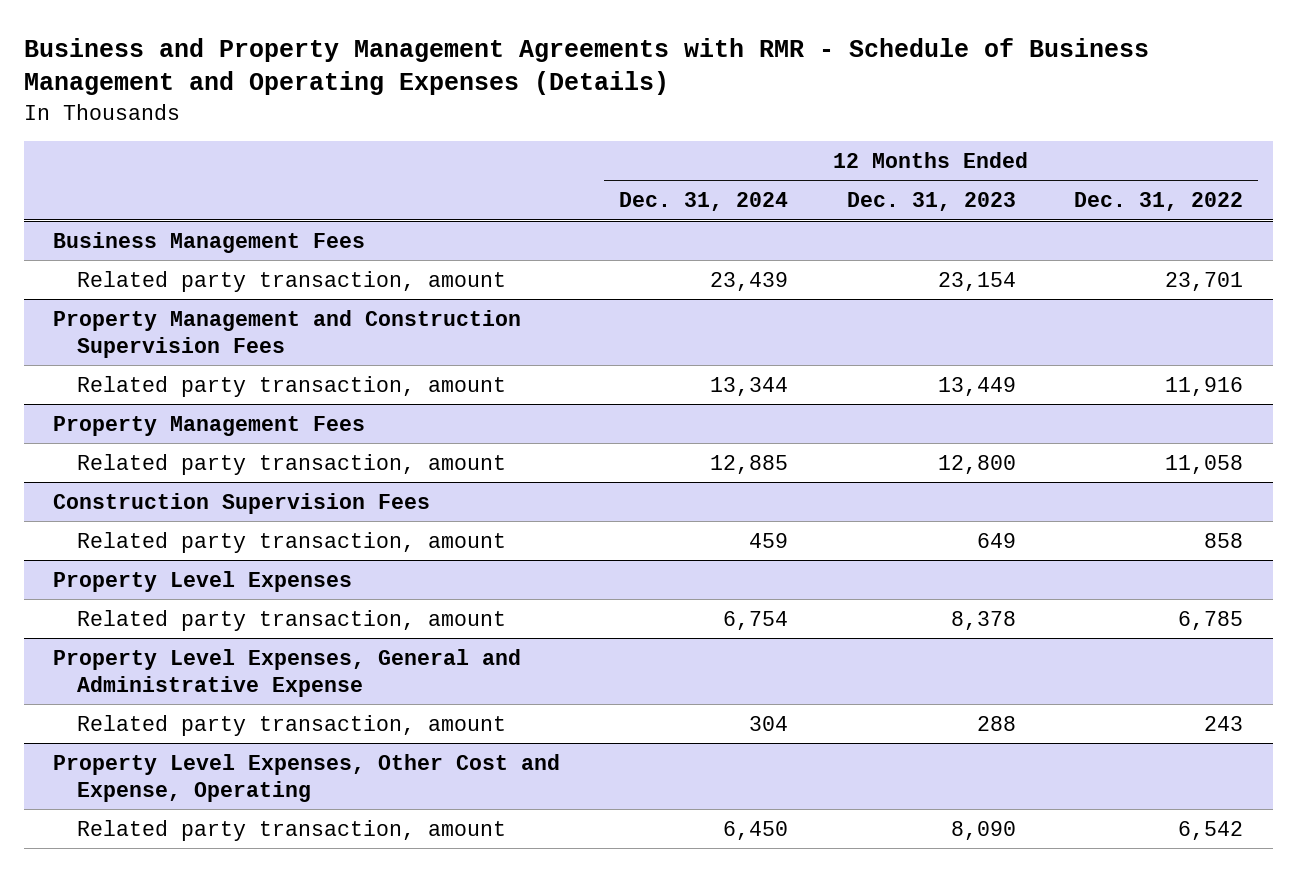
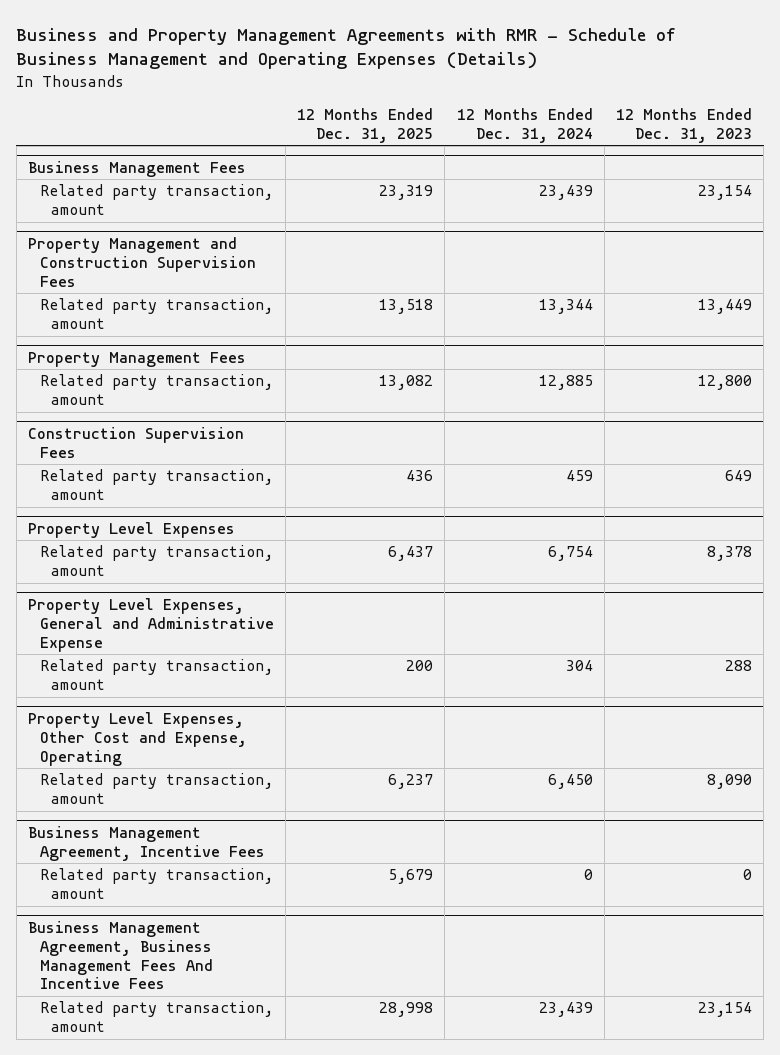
- | 12 Months Ended Dec. 31, 2024 | 12 Months Ended Dec. 31, 2023 | 12 Months Ended Dec. 31, 2022
+ | 12 Months Ended Dec. 31, 2025 | 12 Months Ended Dec. 31, 2024 | 12 Months Ended Dec. 31, 2023
+ Business Management Agreement, Incentive Fees
+ Related party transaction, amount | 5,679 | 0 | 0
+ Business Management Agreement, Business Management Fees And Incentive Fees
+ Related party transaction, amount | 28,998 | 23,439 | 23,154

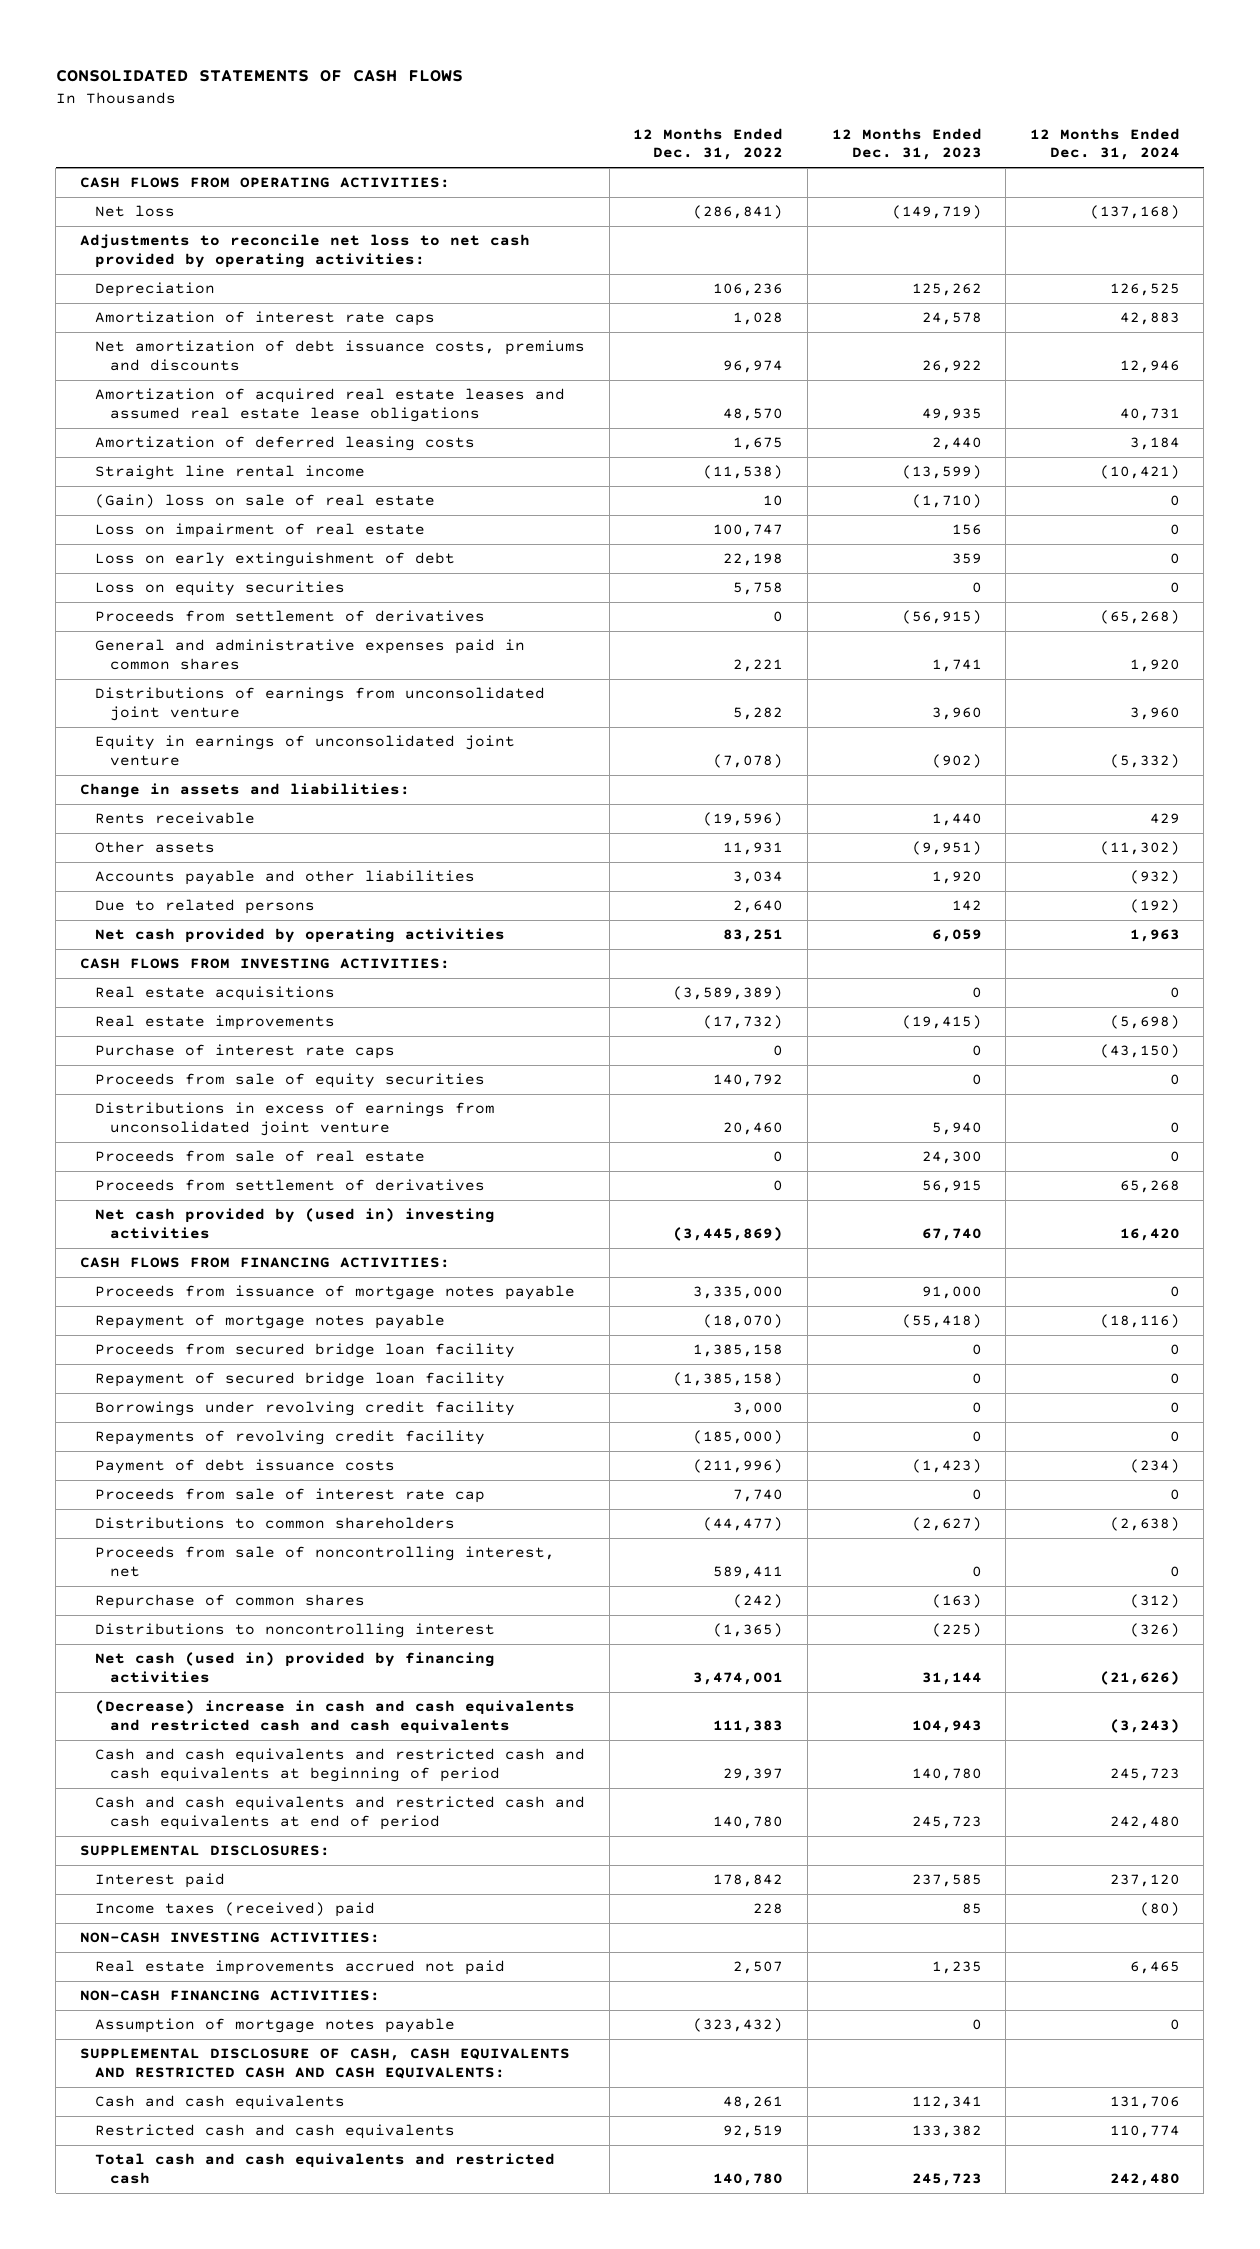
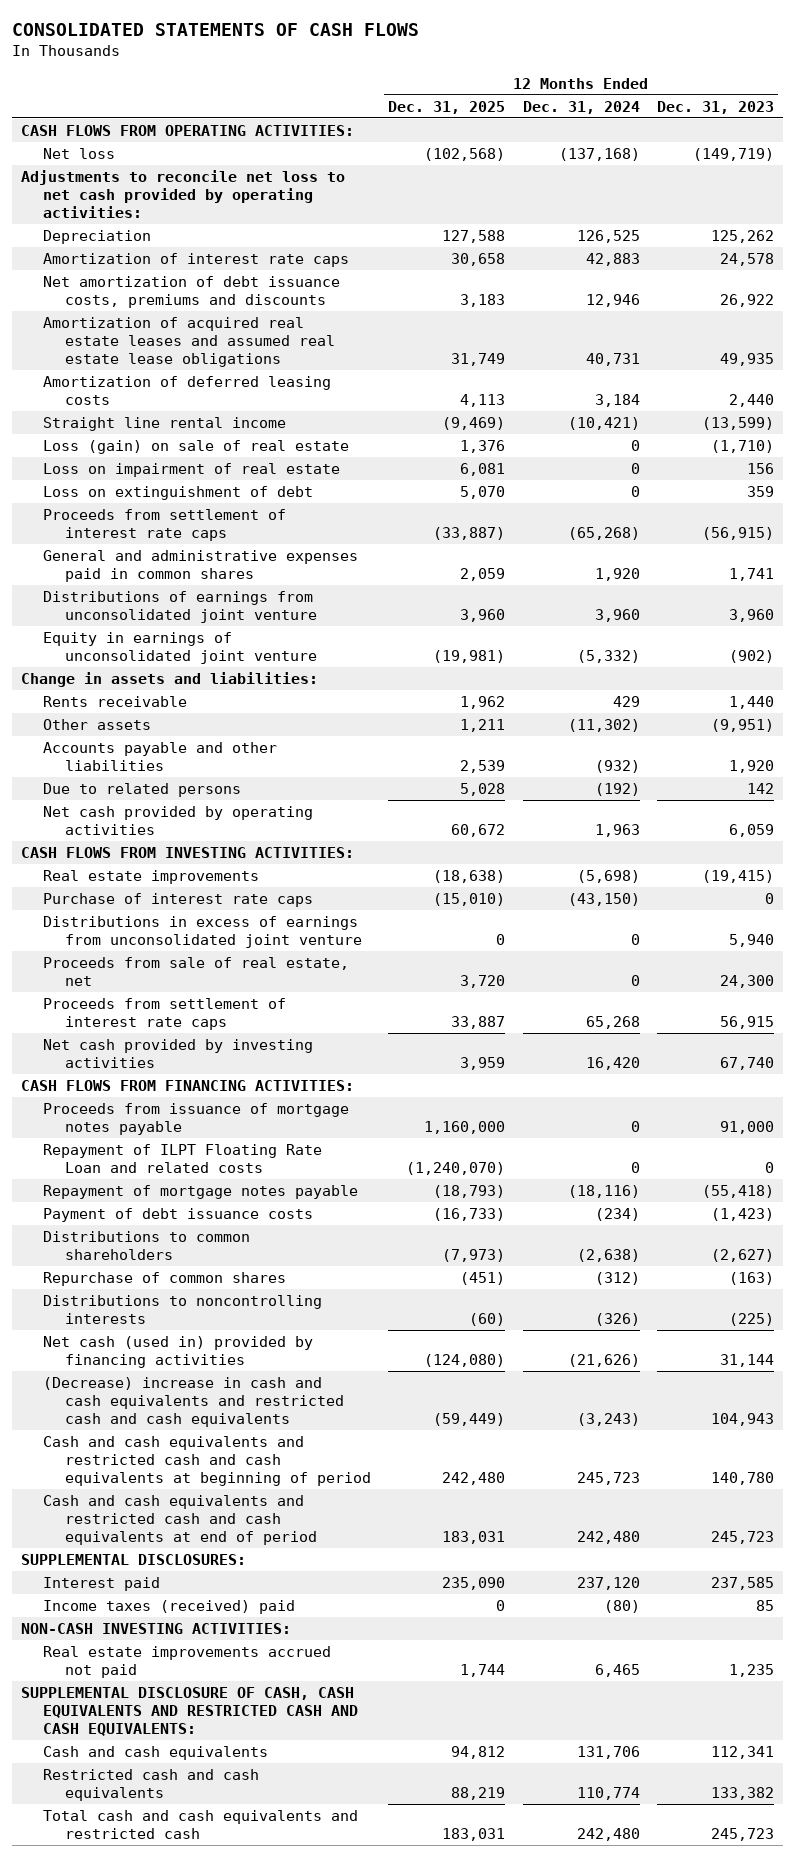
- | 12 Months Ended Dec. 31, 2022 | 12 Months Ended Dec. 31, 2023 | 12 Months Ended Dec. 31, 2024
+ | 12 Months Ended Dec. 31, 2025 | 12 Months Ended Dec. 31, 2024 | 12 Months Ended Dec. 31, 2023
- (Gain) loss on sale of real estate | 10 | (1,710) | 0
+ Loss (gain) on sale of real estate | 1,376 | 0 | (1,710)
- Loss on early extinguishment of debt | 22,198 | 359 | 0
- Loss on equity securities | 5,758 | 0 | 0
- Proceeds from settlement of derivatives | 0 | (56,915) | (65,268)
+ Loss on extinguishment of debt | 5,070 | 0 | 359
+ Proceeds from settlement of interest rate caps | (33,887) | (65,268) | (56,915)
- Real estate acquisitions | (3,589,389) | 0 | 0
- Proceeds from sale of equity securities | 140,792 | 0 | 0
- Proceeds from sale of real estate | 0 | 24,300 | 0
- Proceeds from settlement of derivatives | 0 | 56,915 | 65,268
- Net cash provided by (used in) investing activities | (3,445,869) | 67,740 | 16,420
+ Proceeds from sale of real estate, net | 3,720 | 0 | 24,300
+ Proceeds from settlement of interest rate caps | 33,887 | 65,268 | 56,915
+ Net cash provided by investing activities | 3,959 | 16,420 | 67,740
+ Repayment of ILPT Floating Rate Loan and related costs | (1,240,070) | 0 | 0
- Proceeds from secured bridge loan facility | 1,385,158 | 0 | 0
- Repayment of secured bridge loan facility | (1,385,158) | 0 | 0
- Borrowings under revolving credit facility | 3,000 | 0 | 0
- Repayments of revolving credit facility | (185,000) | 0 | 0
- Proceeds from sale of interest rate cap | 7,740 | 0 | 0
- Proceeds from sale of noncontrolling interest, net | 589,411 | 0 | 0
- Distributions to noncontrolling interest | (1,365) | (225) | (326)
+ Distributions to noncontrolling interests | (60) | (326) | (225)
- NON-CASH FINANCING ACTIVITIES:
- Assumption of mortgage notes payable | (323,432) | 0 | 0

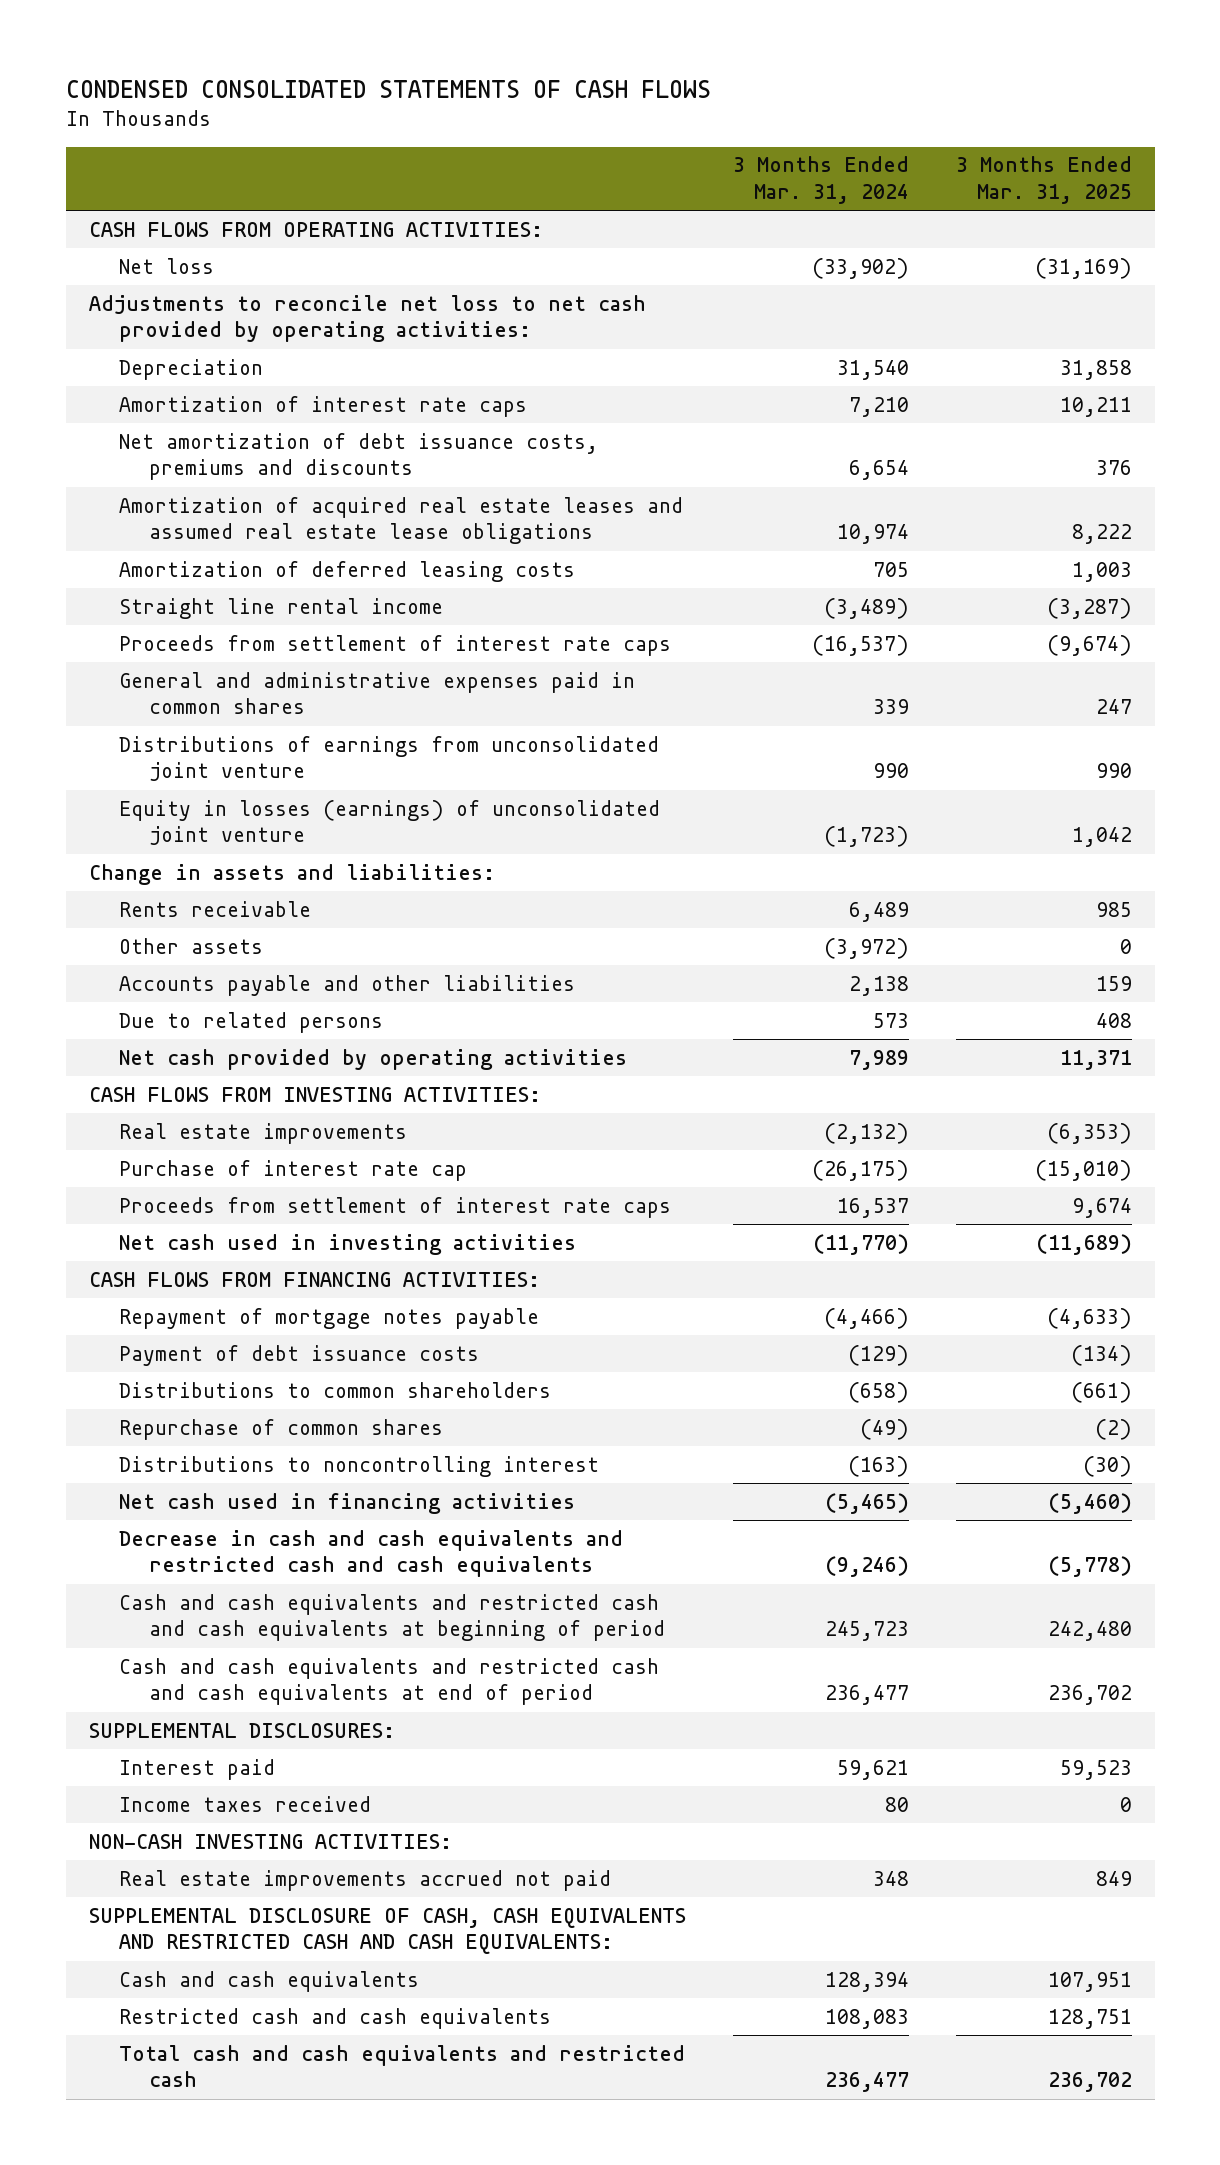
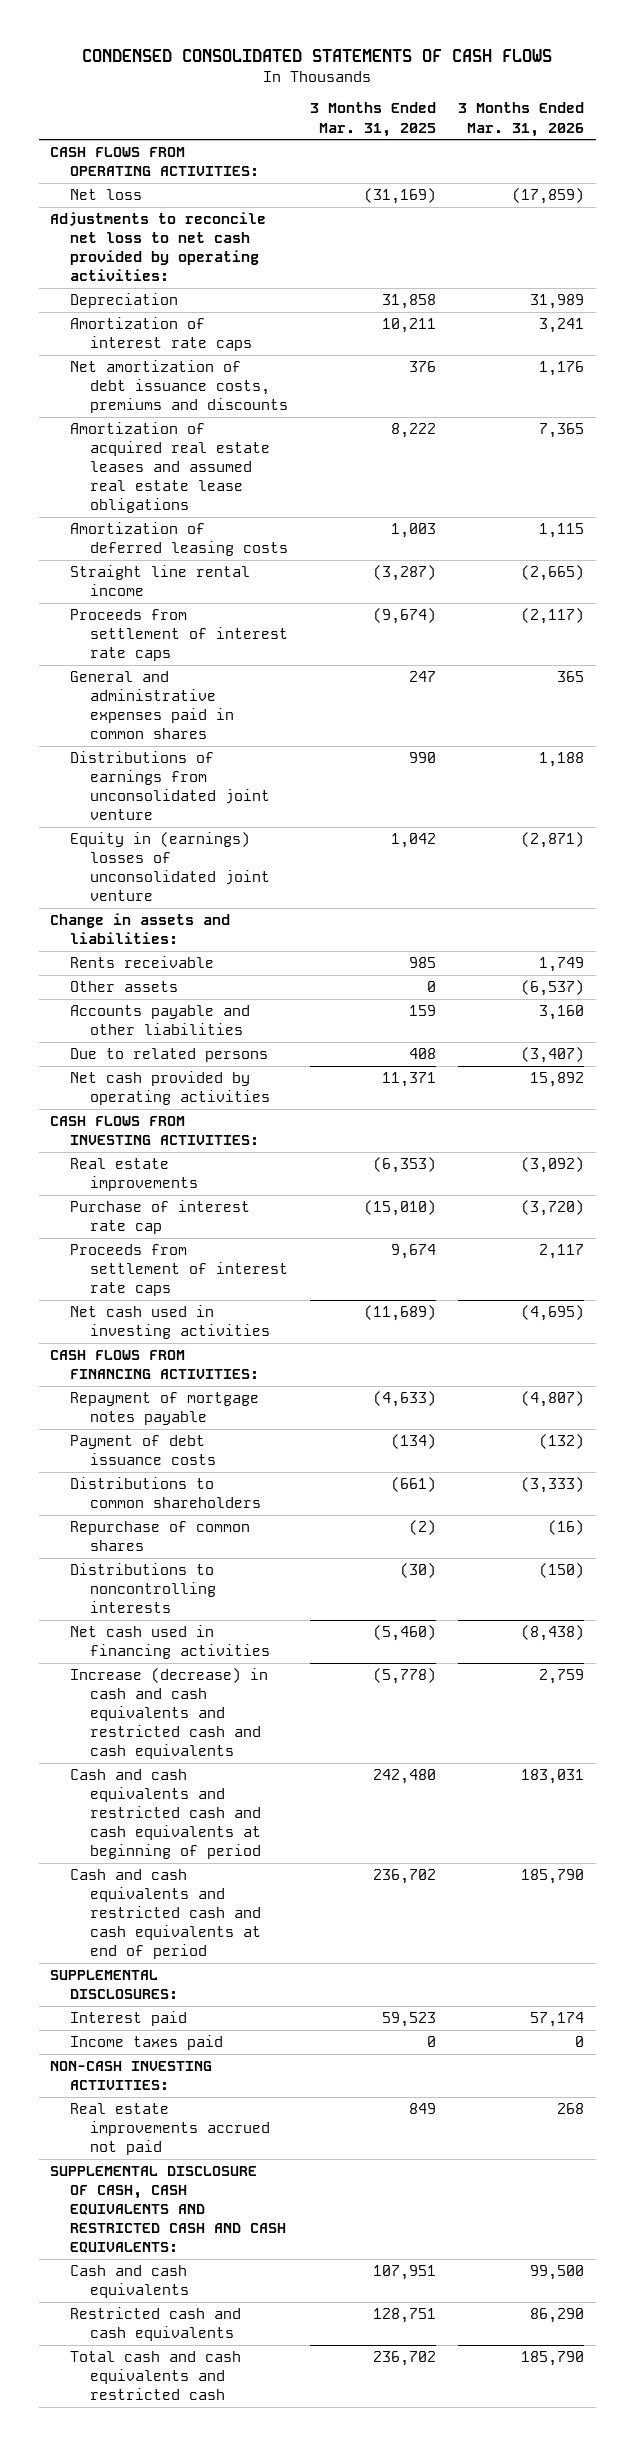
- | 3 Months Ended Mar. 31, 2024 | 3 Months Ended Mar. 31, 2025
+ | 3 Months Ended Mar. 31, 2025 | 3 Months Ended Mar. 31, 2026
- Equity in losses (earnings) of unconsolidated joint venture | (1,723) | 1,042
+ Equity in (earnings) losses of unconsolidated joint venture | 1,042 | (2,871)
- Distributions to noncontrolling interest | (163) | (30)
+ Distributions to noncontrolling interests | (30) | (150)
- Decrease in cash and cash equivalents and restricted cash and cash equivalents | (9,246) | (5,778)
+ Increase (decrease) in cash and cash equivalents and restricted cash and cash equivalents | (5,778) | 2,759
- Income taxes received | 80 | 0
+ Income taxes paid | 0 | 0

